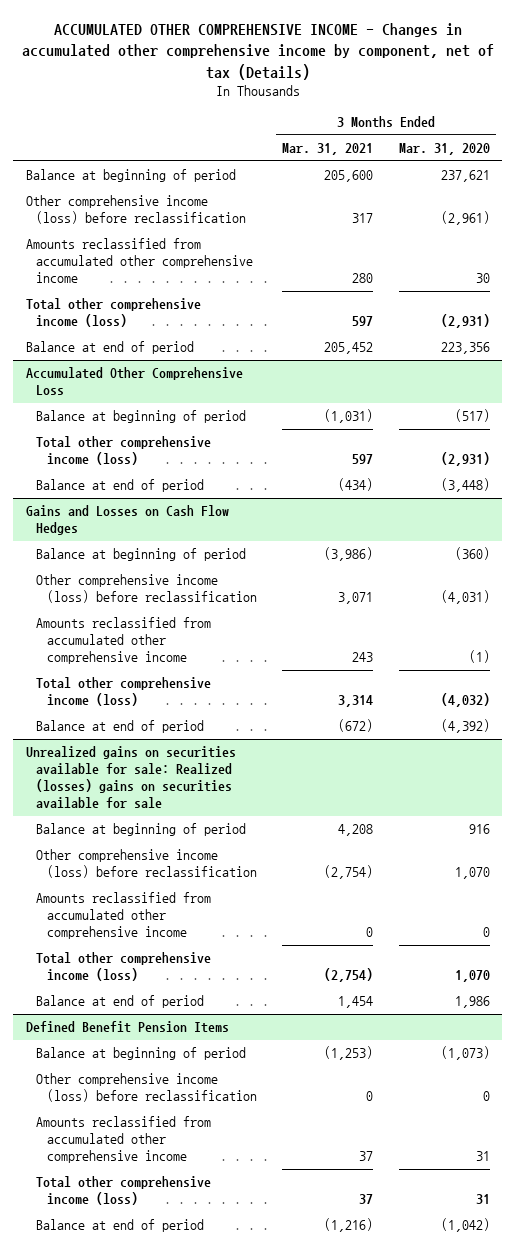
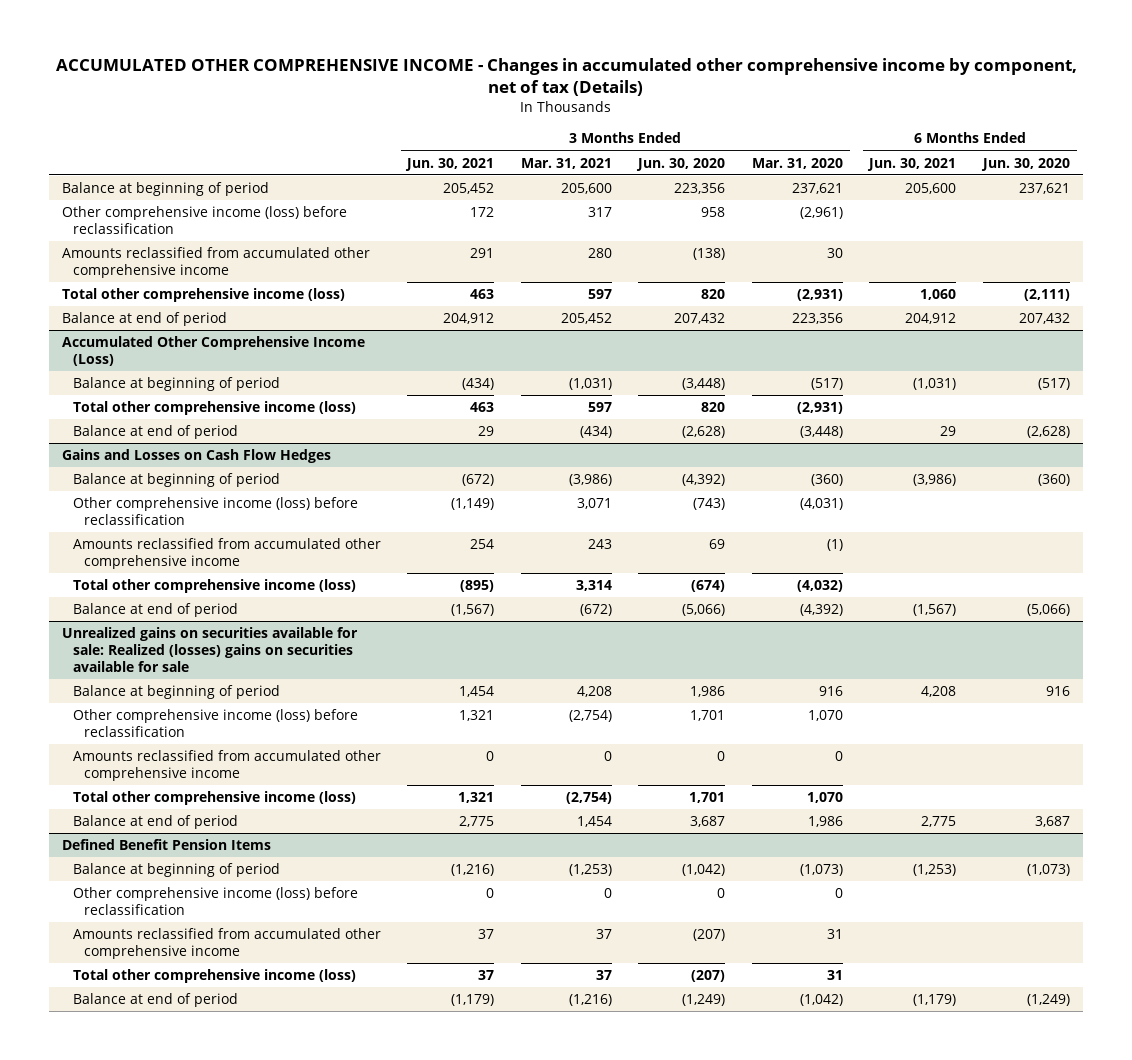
- | 3 Months Ended Mar. 31, 2021 | 3 Months Ended Mar. 31, 2020
+ | 3 Months Ended Jun. 30, 2021 | 3 Months Ended Mar. 31, 2021 | 3 Months Ended Jun. 30, 2020 | 3 Months Ended Mar. 31, 2020 | 6 Months Ended Jun. 30, 2021 | 6 Months Ended Jun. 30, 2020
- Accumulated Other Comprehensive Loss
+ Accumulated Other Comprehensive Income (Loss)

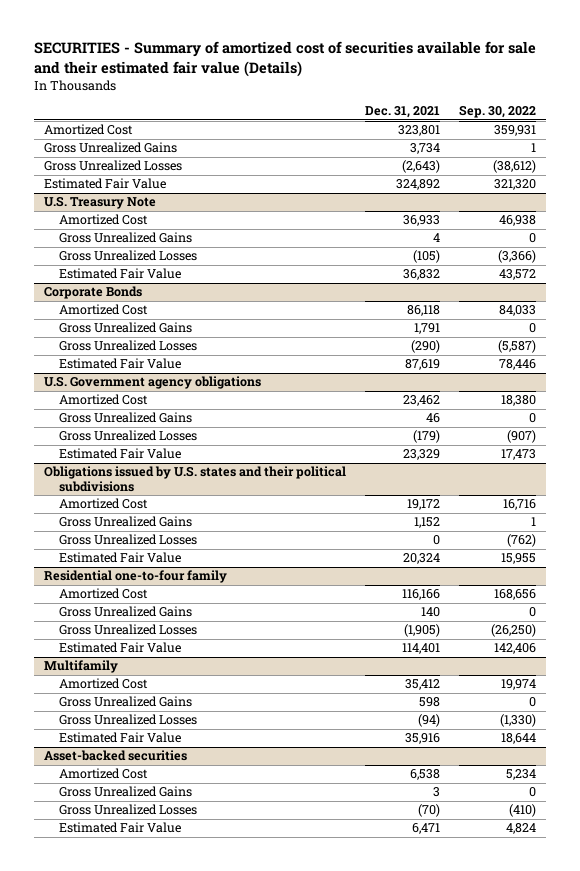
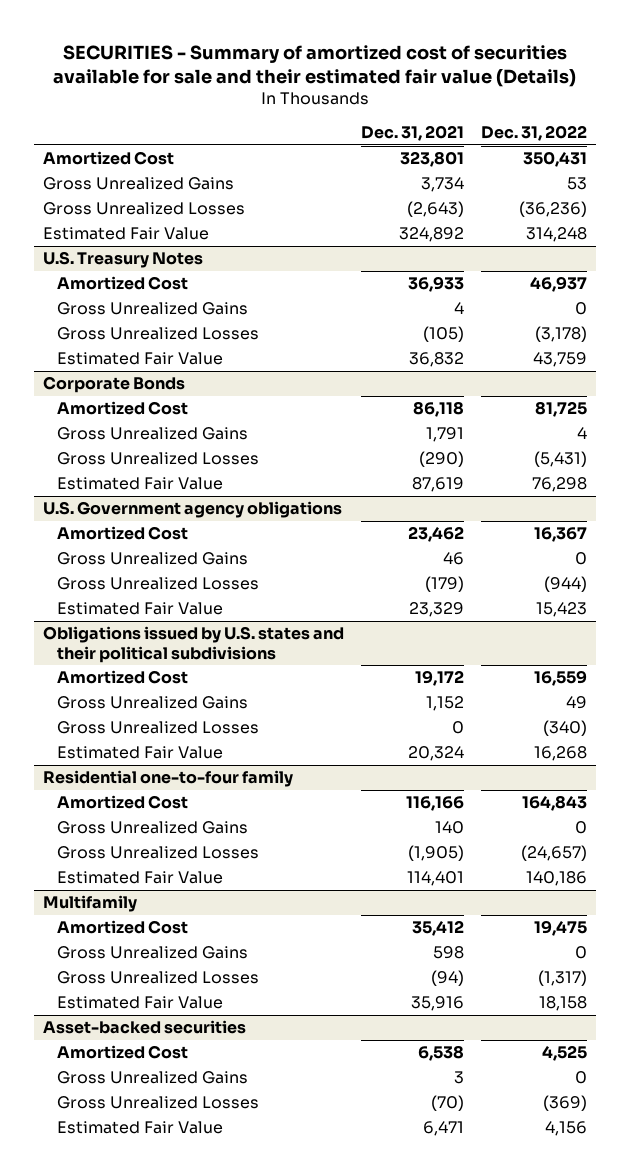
- | Dec. 31, 2021 | Sep. 30, 2022
+ | Dec. 31, 2021 | Dec. 31, 2022
- U.S. Treasury Note
+ U.S. Treasury Notes

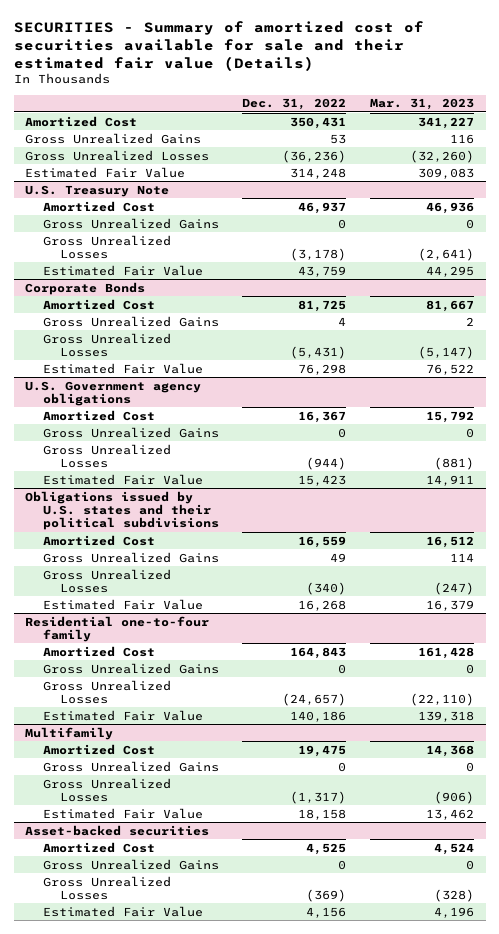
- | Dec. 31, 2021 | Dec. 31, 2022
+ | Dec. 31, 2022 | Mar. 31, 2023
- U.S. Treasury Notes
+ U.S. Treasury Note

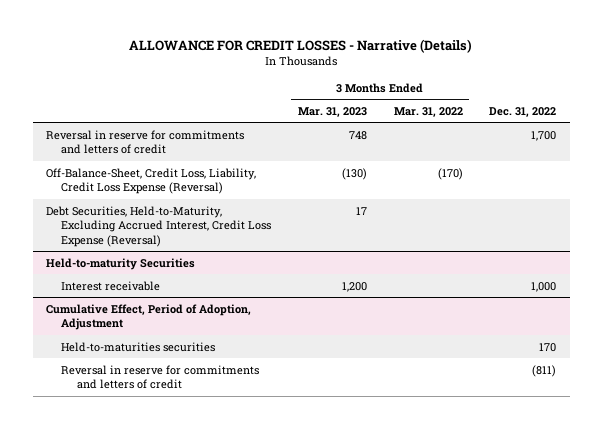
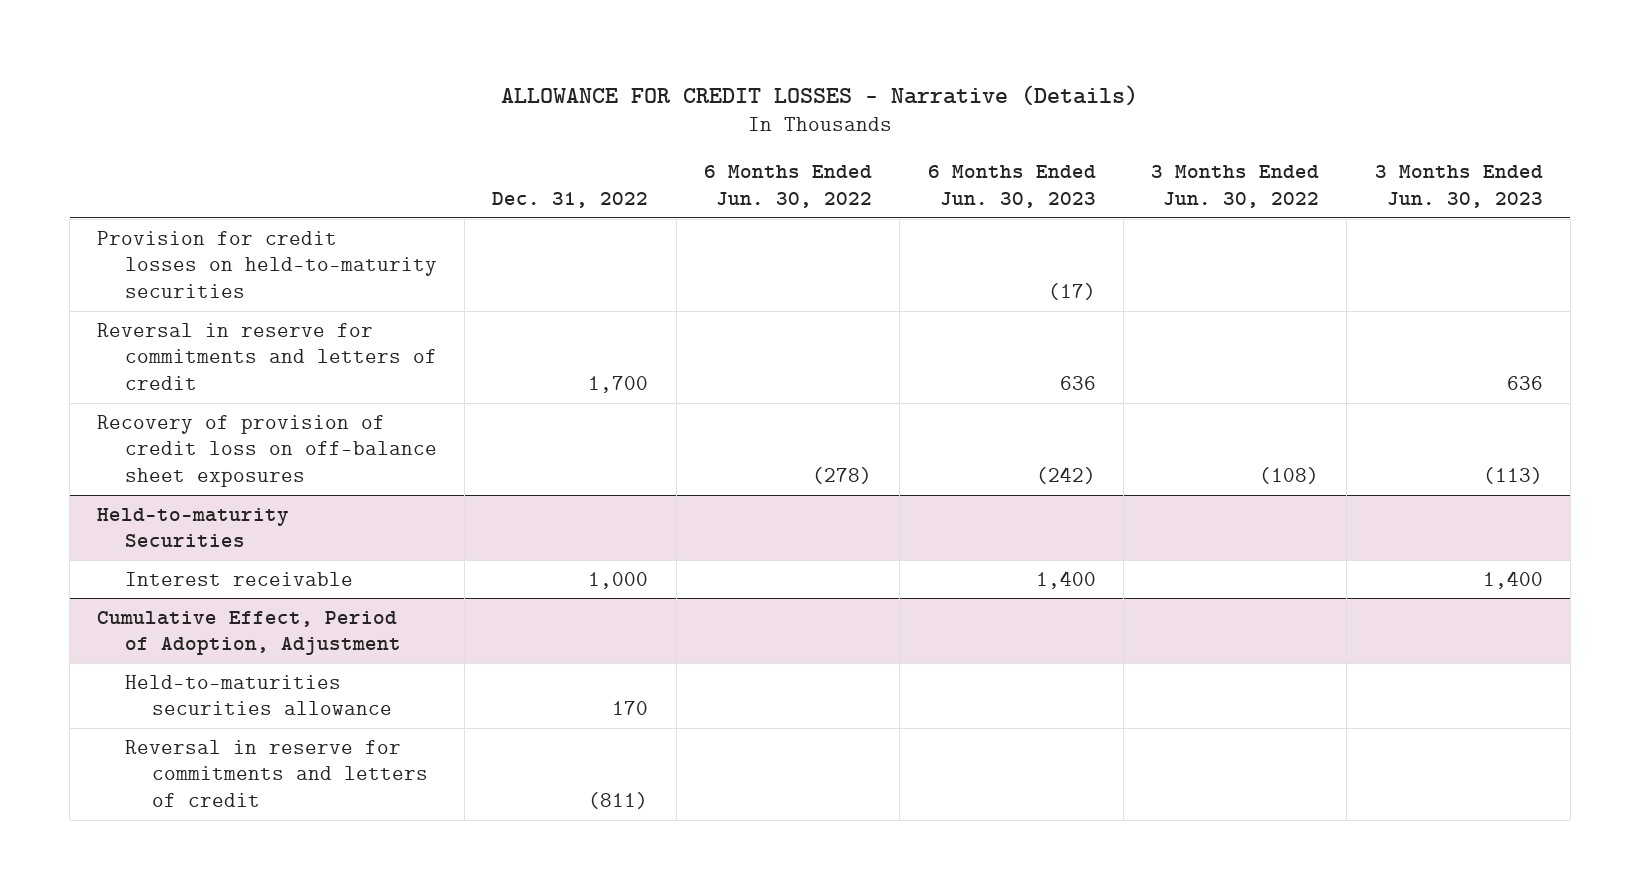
- | 3 Months Ended Mar. 31, 2023 | 3 Months Ended Mar. 31, 2022 | Dec. 31, 2022
+ | Dec. 31, 2022 | 6 Months Ended Jun. 30, 2022 | 6 Months Ended Jun. 30, 2023 | 3 Months Ended Jun. 30, 2022 | 3 Months Ended Jun. 30, 2023
+ Provision for credit losses on held-to-maturity securities | | | (17) | |
- Off-Balance-Sheet, Credit Loss, Liability, Credit Loss Expense (Reversal) | (130) | (170) |
- Debt Securities, Held-to-Maturity, Excluding Accrued Interest, Credit Loss Expense (Reversal) | 17 | |
+ Recovery of provision of credit loss on off-balance sheet exposures | | (278) | (242) | (108) | (113)
@ Cumulative Effect, Period of Adoption, Adjustment
- Held-to-maturities securities | | | 170
+ Held-to-maturities securities allowance | 170 | | | |

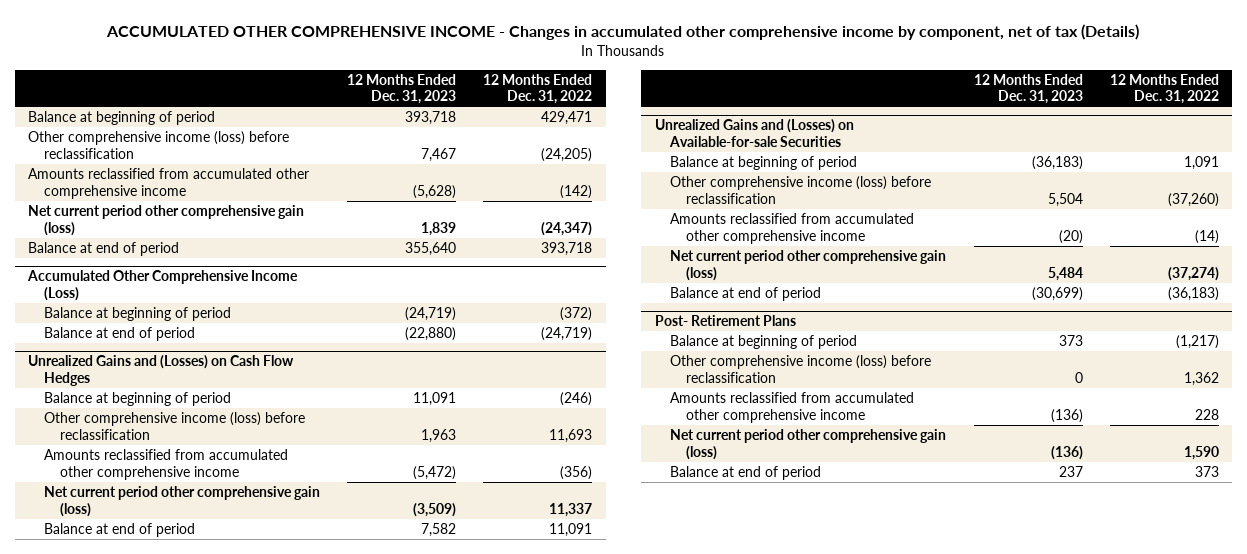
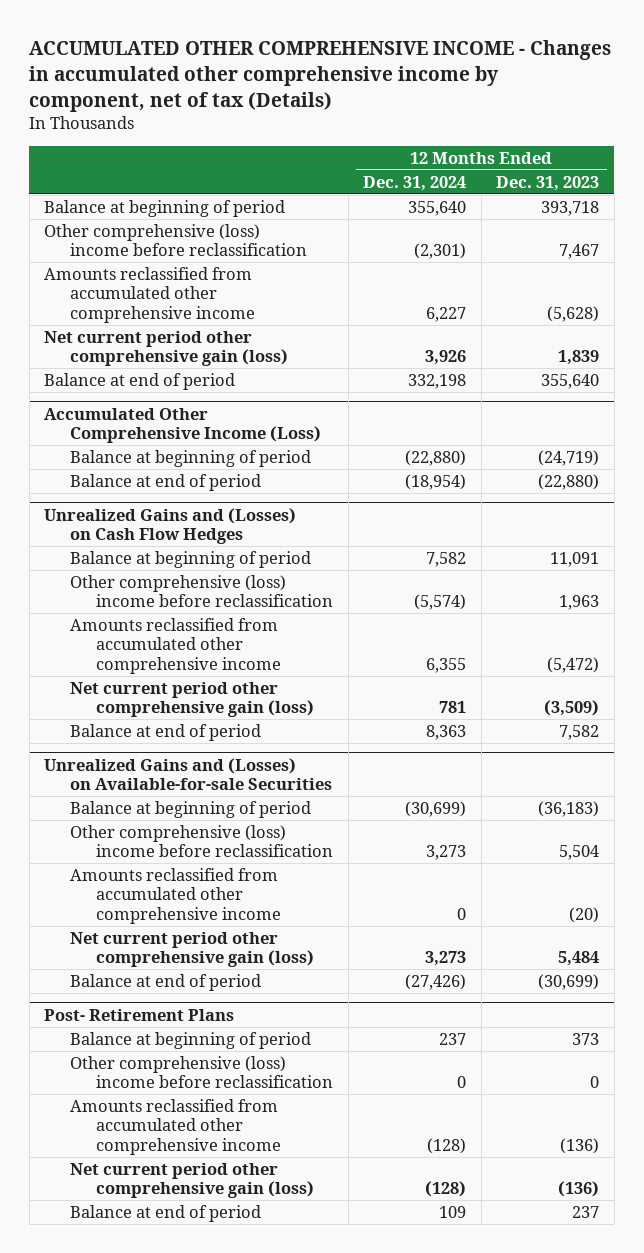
- | 12 Months Ended Dec. 31, 2023 | 12 Months Ended Dec. 31, 2022
+ | 12 Months Ended Dec. 31, 2024 | 12 Months Ended Dec. 31, 2023
- Other comprehensive income (loss) before reclassification | 7,467 | (24,205)
+ Other comprehensive (loss) income before reclassification | (2,301) | 7,467
@ Unrealized Gains and (Losses) on Cash Flow Hedges
- Other comprehensive income (loss) before reclassification | 1,963 | 11,693
+ Other comprehensive (loss) income before reclassification | (5,574) | 1,963
@ Unrealized Gains and (Losses) on Available-for-sale Securities
- Other comprehensive income (loss) before reclassification | 5,504 | (37,260)
+ Other comprehensive (loss) income before reclassification | 3,273 | 5,504
@ Post- Retirement Plans
- Other comprehensive income (loss) before reclassification | 0 | 1,362
+ Other comprehensive (loss) income before reclassification | 0 | 0

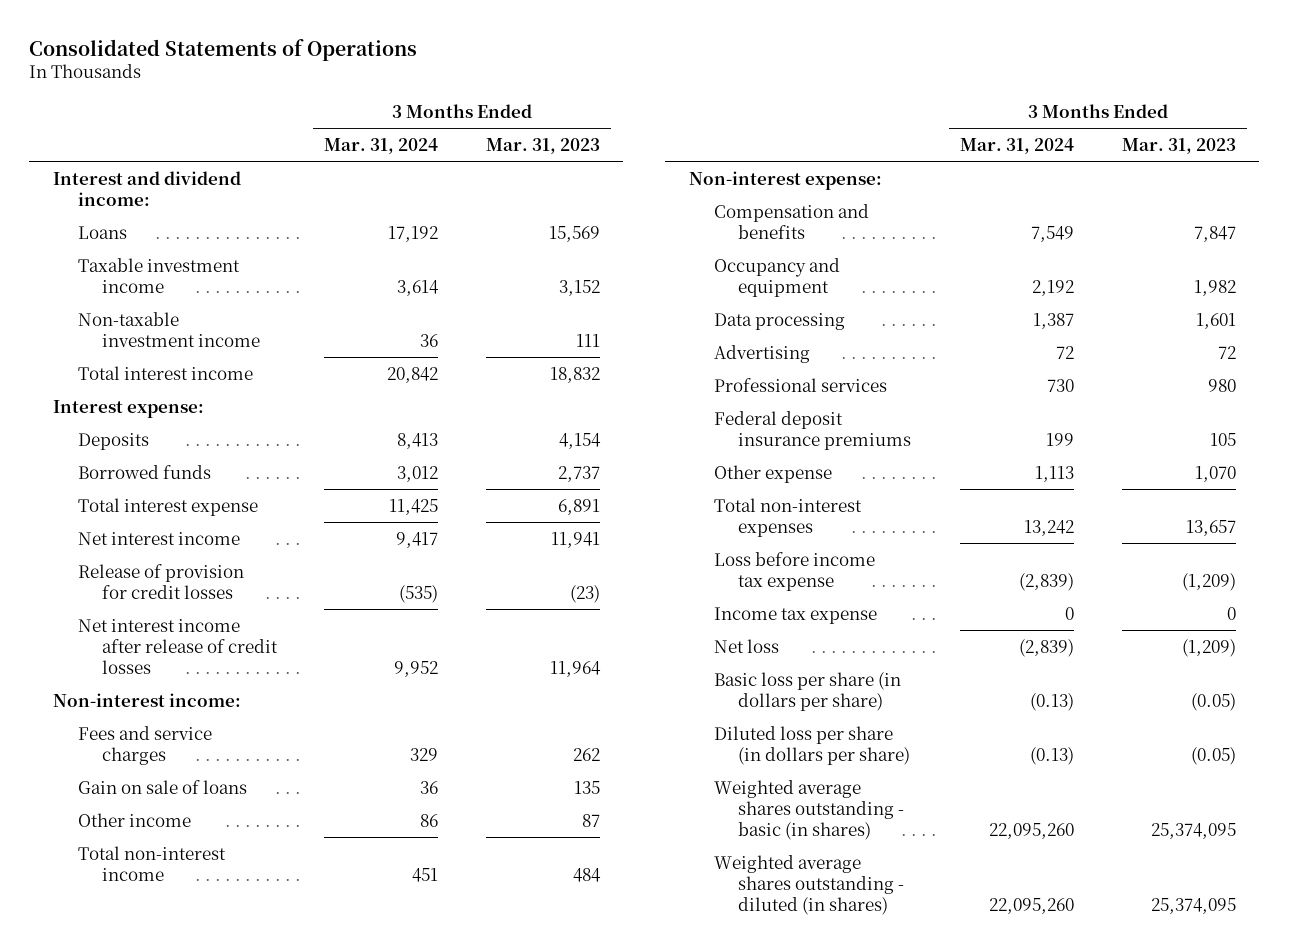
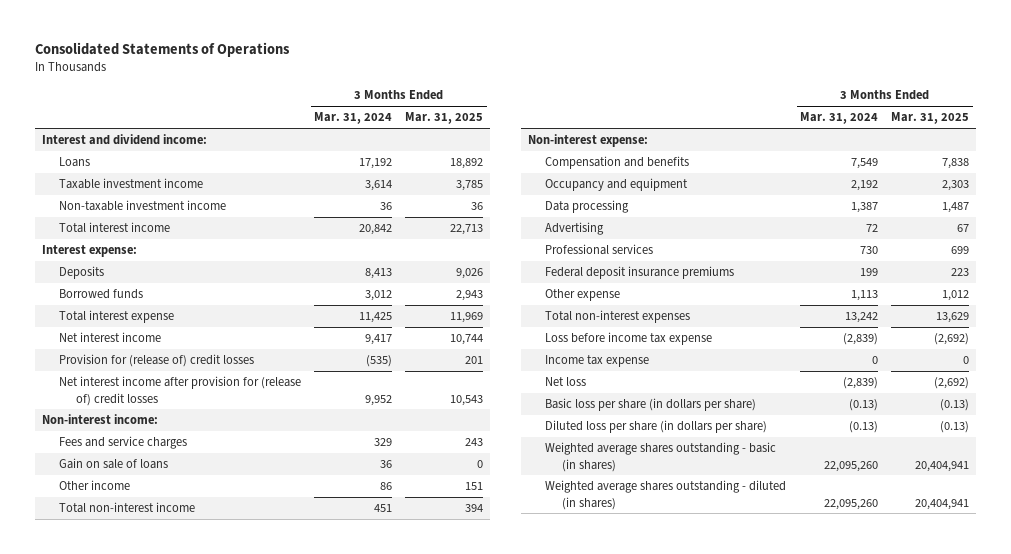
- | 3 Months Ended Mar. 31, 2024 | 3 Months Ended Mar. 31, 2023
+ | 3 Months Ended Mar. 31, 2024 | 3 Months Ended Mar. 31, 2025
- Release of provision for credit losses | (535) | (23)
- Net interest income after release of credit losses | 9,952 | 11,964
+ Provision for (release of) credit losses | (535) | 201
+ Net interest income after provision for (release of) credit losses | 9,952 | 10,543

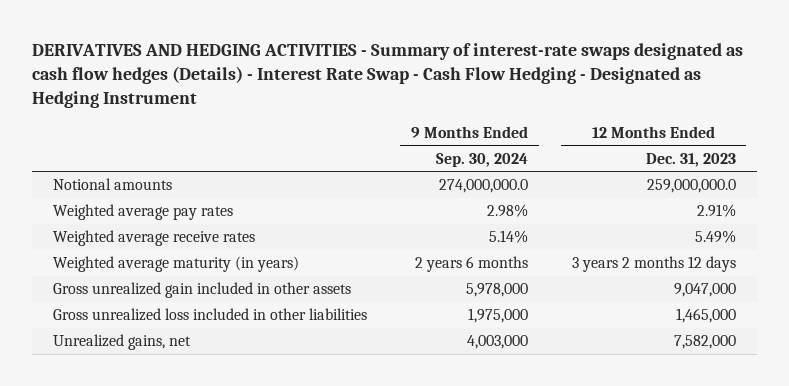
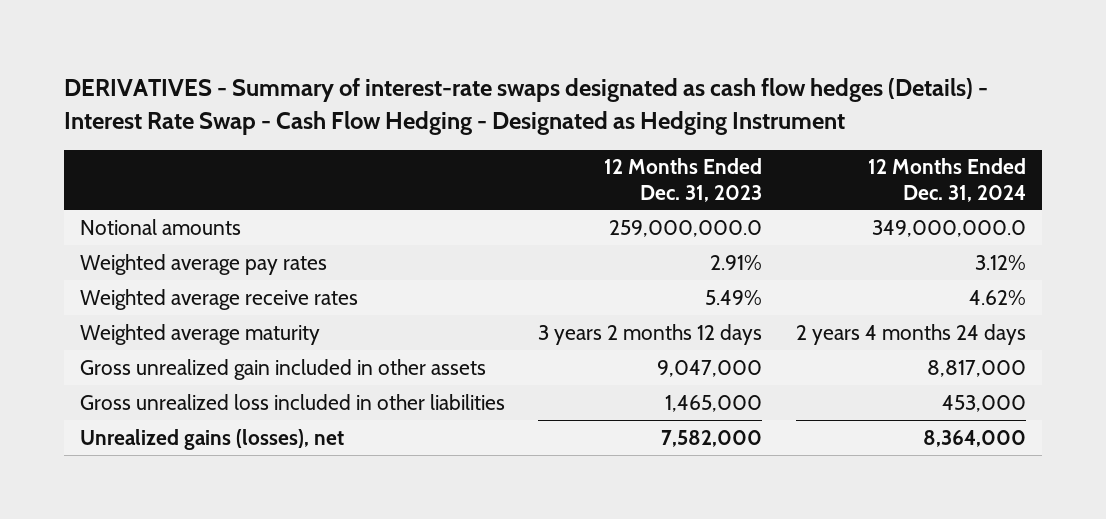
- DERIVATIVES AND HEDGING ACTIVITIES - Summary of interest-rate swaps designated as cash flow hedges (Details) - Interest Rate Swap - Cash Flow Hedging - Designated as Hedging Instrument
+ DERIVATIVES - Summary of interest-rate swaps designated as cash flow hedges (Details) - Interest Rate Swap - Cash Flow Hedging - Designated as Hedging Instrument
- | 9 Months Ended Sep. 30, 2024 | 12 Months Ended Dec. 31, 2023
+ | 12 Months Ended Dec. 31, 2023 | 12 Months Ended Dec. 31, 2024
- Weighted average maturity (in years) | 2 years 6 months | 3 years 2 months 12 days
+ Weighted average maturity | 3 years 2 months 12 days | 2 years 4 months 24 days
- Unrealized gains, net | 4,003,000 | 7,582,000
+ Unrealized gains (losses), net | 7,582,000 | 8,364,000

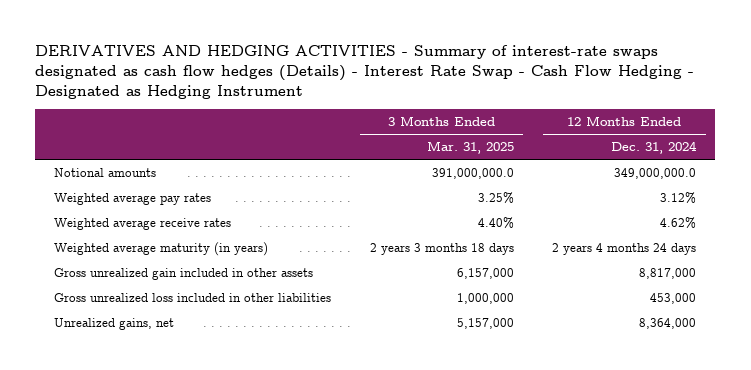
- DERIVATIVES - Summary of interest-rate swaps designated as cash flow hedges (Details) - Interest Rate Swap - Cash Flow Hedging - Designated as Hedging Instrument
+ DERIVATIVES AND HEDGING ACTIVITIES - Summary of interest-rate swaps designated as cash flow hedges (Details) - Interest Rate Swap - Cash Flow Hedging - Designated as Hedging Instrument
- | 12 Months Ended Dec. 31, 2023 | 12 Months Ended Dec. 31, 2024
+ | 3 Months Ended Mar. 31, 2025 | 12 Months Ended Dec. 31, 2024
- Weighted average maturity | 3 years 2 months 12 days | 2 years 4 months 24 days
+ Weighted average maturity (in years) | 2 years 3 months 18 days | 2 years 4 months 24 days
- Unrealized gains (losses), net | 7,582,000 | 8,364,000
+ Unrealized gains, net | 5,157,000 | 8,364,000

